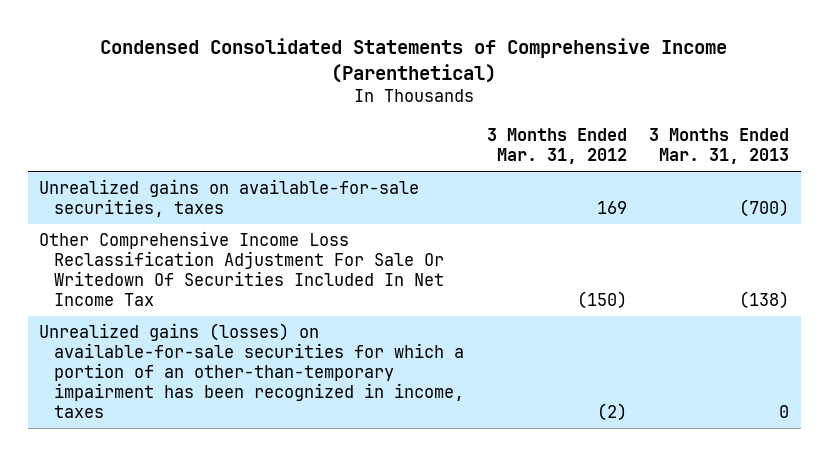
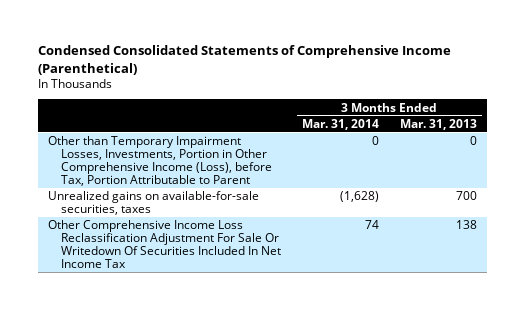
- | 3 Months Ended Mar. 31, 2012 | 3 Months Ended Mar. 31, 2013
+ | 3 Months Ended Mar. 31, 2014 | 3 Months Ended Mar. 31, 2013
- Unrealized gains on available-for-sale securities, taxes | 169 | (700)
- Other Comprehensive Income Loss Reclassification Adjustment For Sale Or Writedown Of Securities Included In Net Income Tax | (150) | (138)
- Unrealized gains (losses) on available-for-sale securities for which a portion of an other-than-temporary impairment has been recognized in income, taxes | (2) | 0
+ Other than Temporary Impairment Losses, Investments, Portion in Other Comprehensive Income (Loss), before Tax, Portion Attributable to Parent | 0 | 0
+ Unrealized gains on available-for-sale securities, taxes | (1,628) | 700
+ Other Comprehensive Income Loss Reclassification Adjustment For Sale Or Writedown Of Securities Included In Net Income Tax | 74 | 138

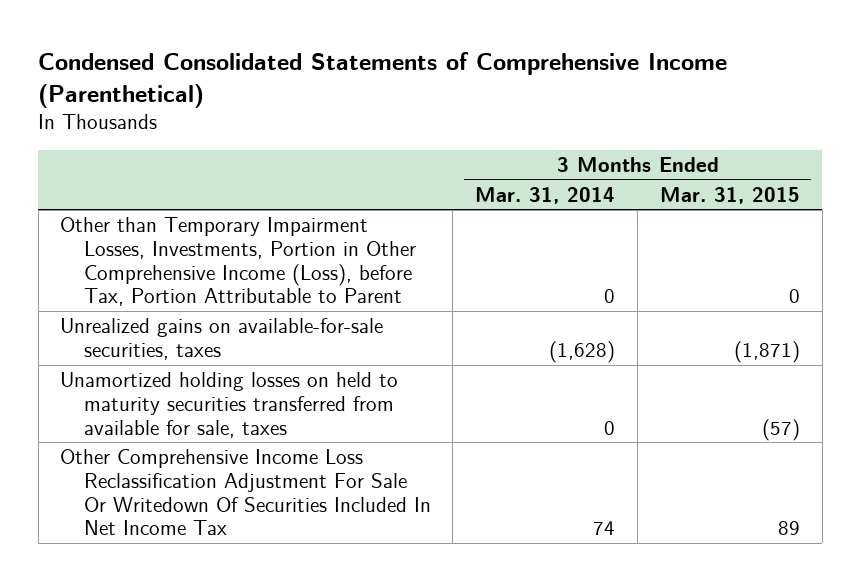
- | 3 Months Ended Mar. 31, 2014 | 3 Months Ended Mar. 31, 2013
+ | 3 Months Ended Mar. 31, 2014 | 3 Months Ended Mar. 31, 2015
+ Unamortized holding losses on held to maturity securities transferred from available for sale, taxes | 0 | (57)

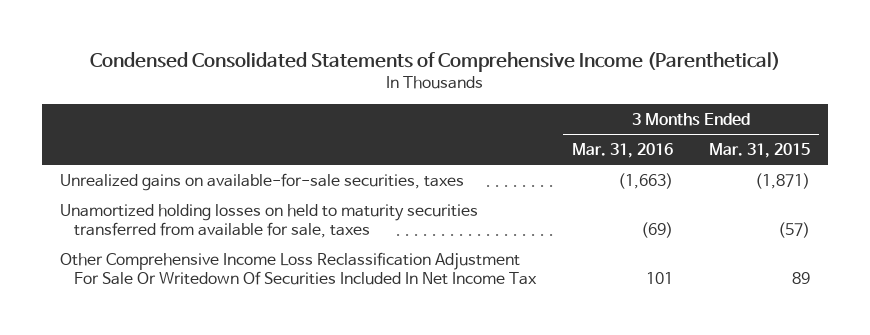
- | 3 Months Ended Mar. 31, 2014 | 3 Months Ended Mar. 31, 2015
+ | 3 Months Ended Mar. 31, 2016 | 3 Months Ended Mar. 31, 2015
- Other than Temporary Impairment Losses, Investments, Portion in Other Comprehensive Income (Loss), before Tax, Portion Attributable to Parent | 0 | 0

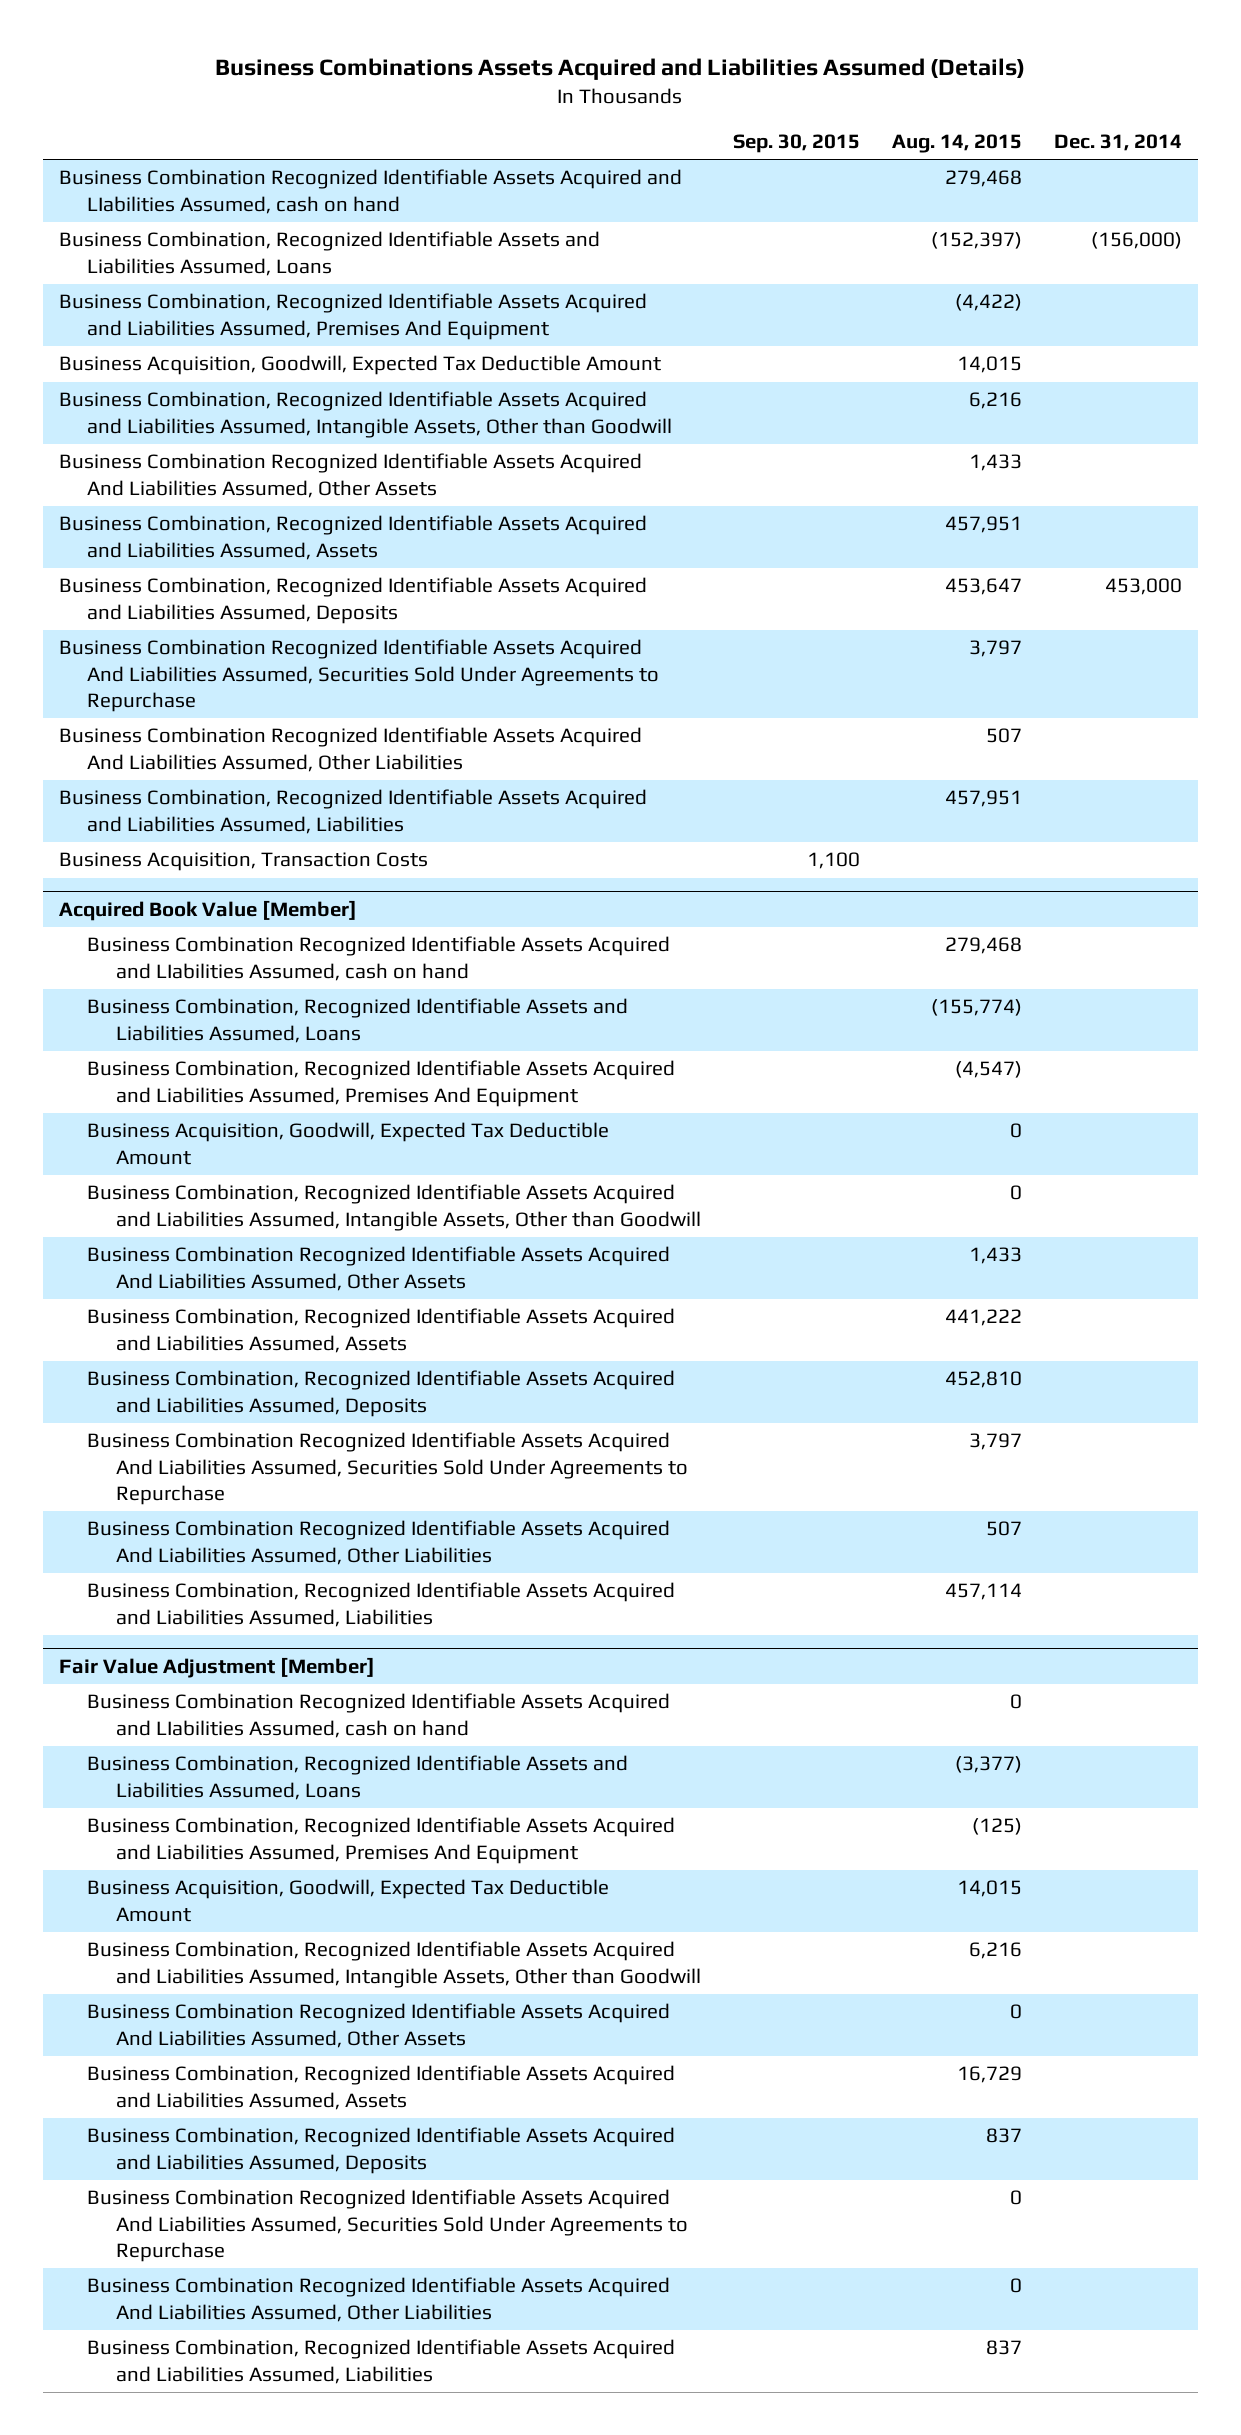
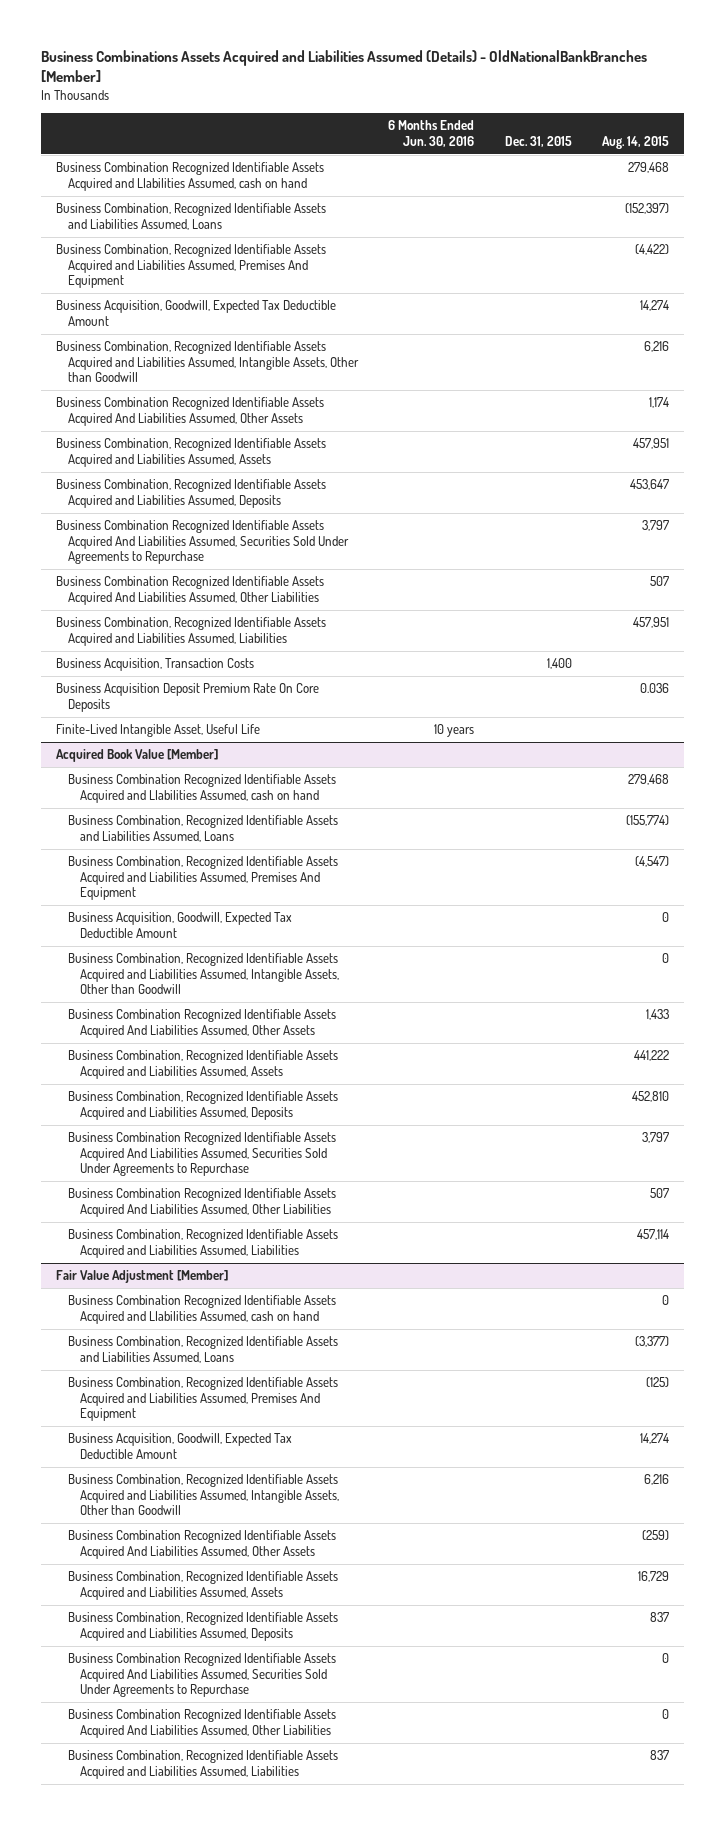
- Business Combinations Assets Acquired and Liabilities Assumed (Details)
+ Business Combinations Assets Acquired and Liabilities Assumed (Details) - OldNationalBankBranches [Member]
- | Sep. 30, 2015 | Aug. 14, 2015 | Dec. 31, 2014
+ | 6 Months Ended Jun. 30, 2016 | Dec. 31, 2015 | Aug. 14, 2015
- Business Acquisition, Goodwill, Expected Tax Deductible Amount | | 14,015 |
+ Business Acquisition, Goodwill, Expected Tax Deductible Amount | | | 14,274
- Business Combination Recognized Identifiable Assets Acquired And Liabilities Assumed, Other Assets | | 1,433 |
+ Business Combination Recognized Identifiable Assets Acquired And Liabilities Assumed, Other Assets | | | 1,174
+ Business Acquisition Deposit Premium Rate On Core Deposits | | | 0.036
+ Finite-Lived Intangible Asset, Useful Life | 10 years | |
@ Fair Value Adjustment [Member]
- Business Acquisition, Goodwill, Expected Tax Deductible Amount | | 14,015 |
+ Business Acquisition, Goodwill, Expected Tax Deductible Amount | | | 14,274
- Business Combination Recognized Identifiable Assets Acquired And Liabilities Assumed, Other Assets | | 0 |
+ Business Combination Recognized Identifiable Assets Acquired And Liabilities Assumed, Other Assets | | | (259)

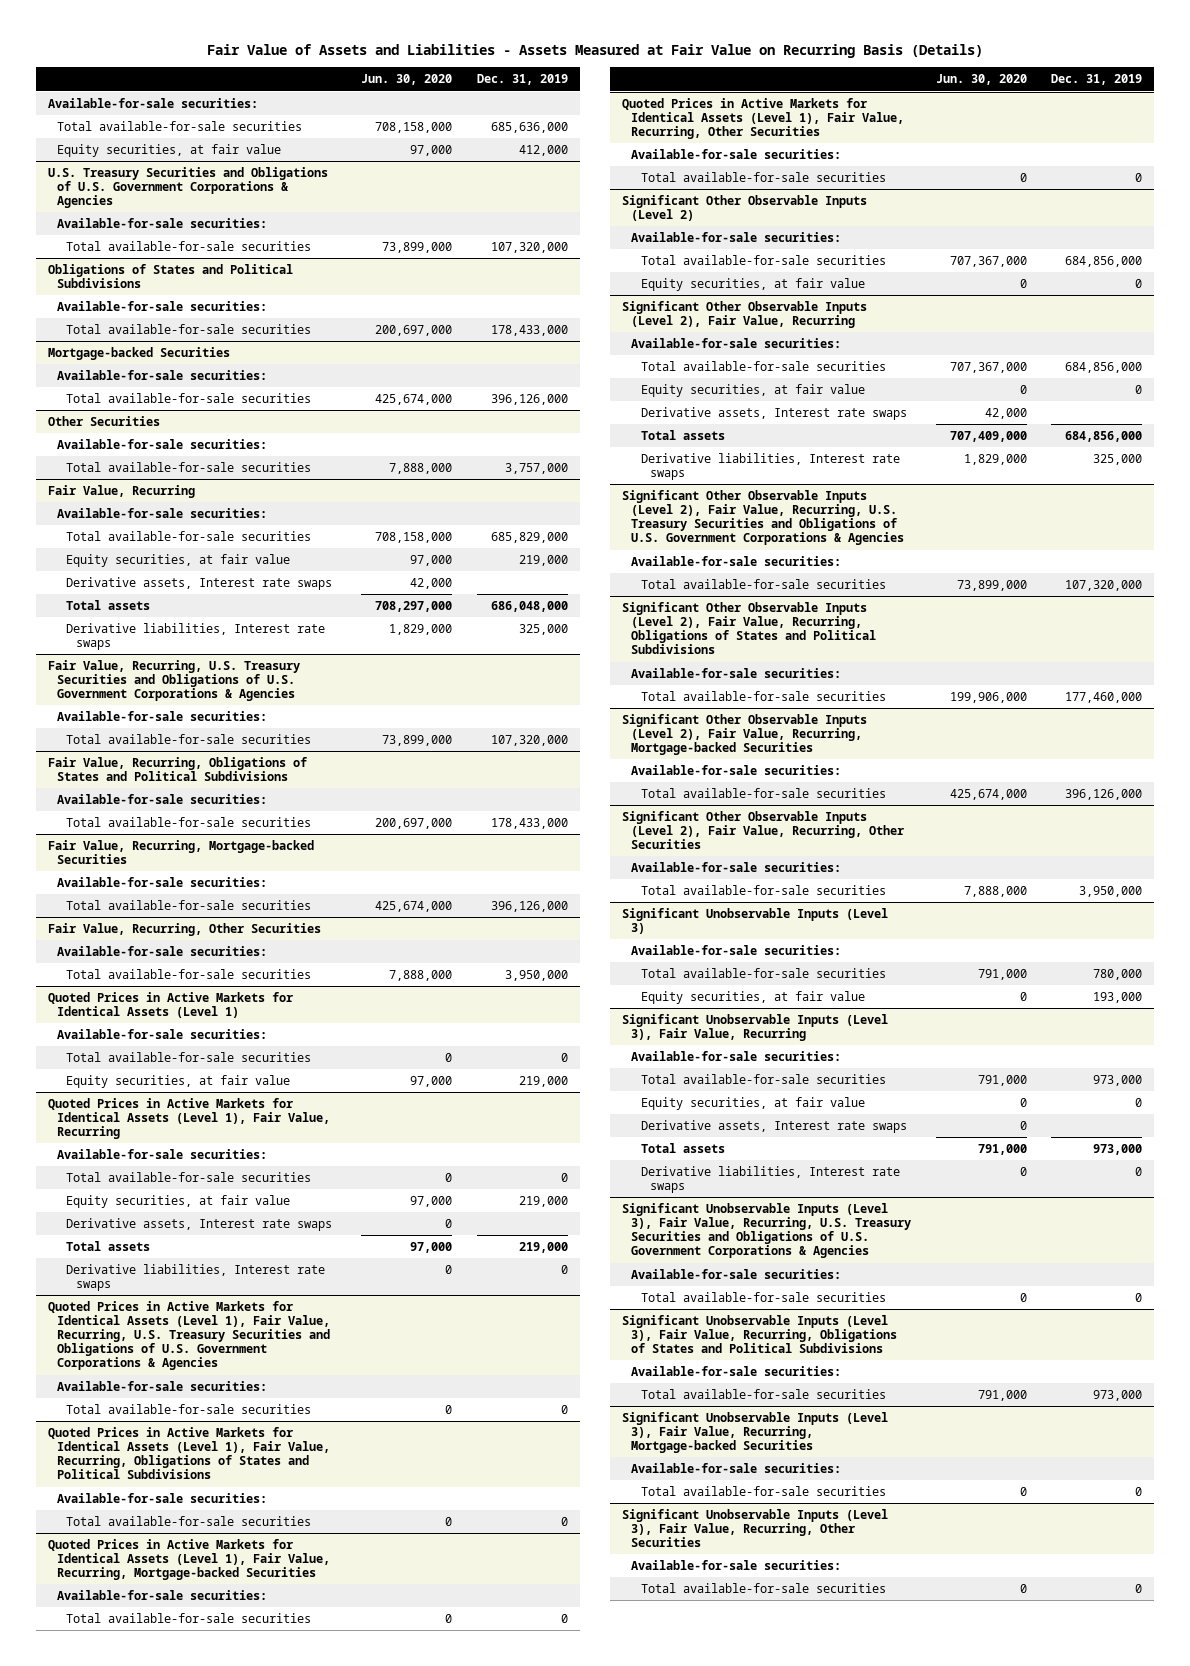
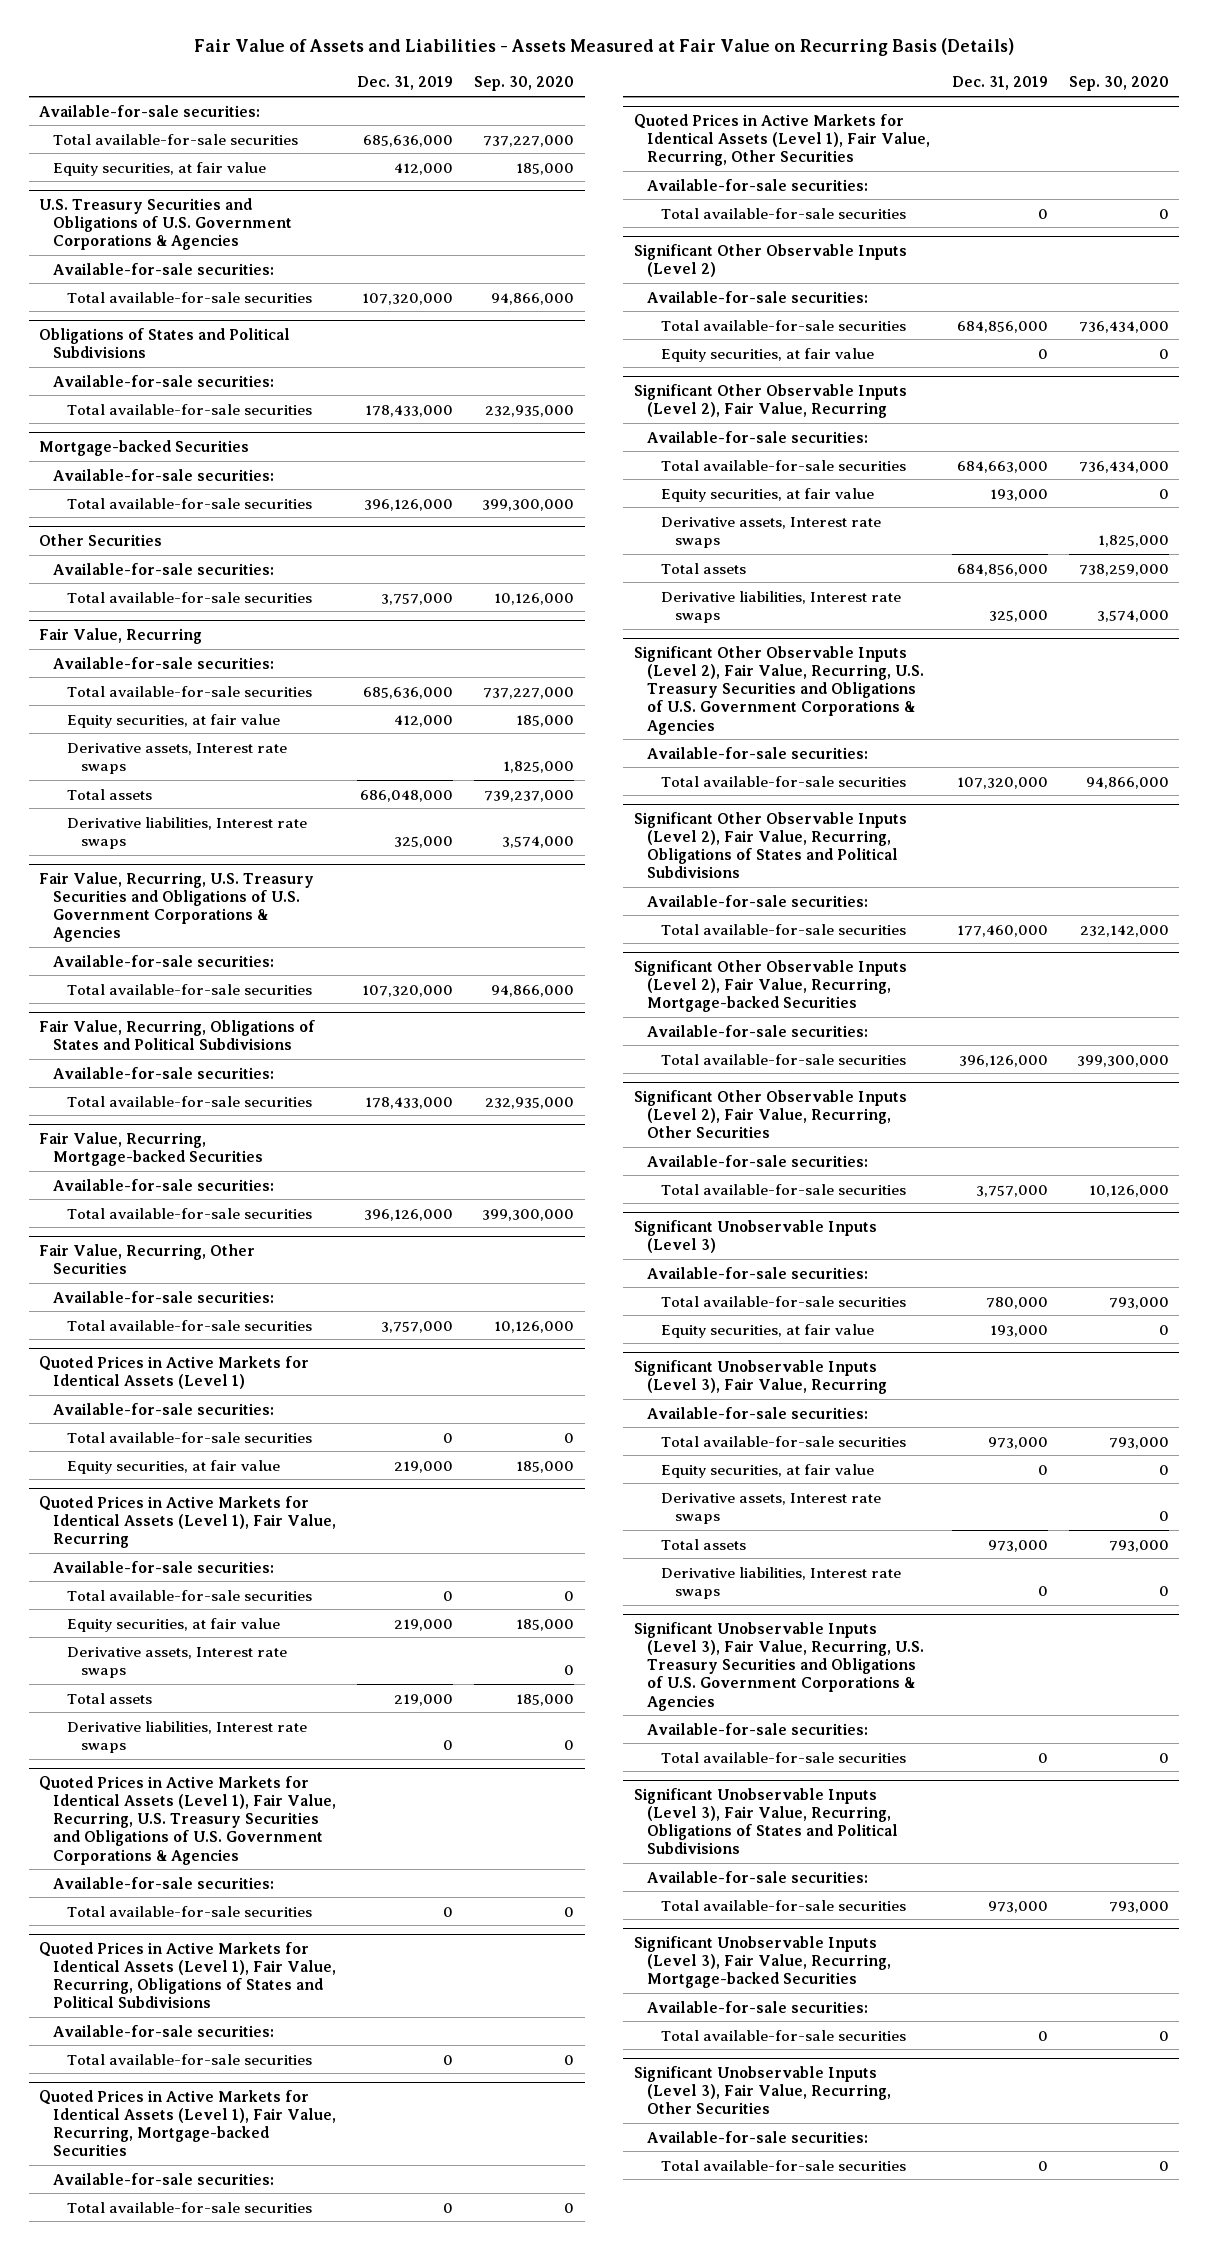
- | Jun. 30, 2020 | Dec. 31, 2019
+ | Dec. 31, 2019 | Sep. 30, 2020
@ Fair Value, Recurring
- Total available-for-sale securities | 708,158,000 | 685,829,000
- Equity securities, at fair value | 97,000 | 219,000
+ Total available-for-sale securities | 685,636,000 | 737,227,000
+ Equity securities, at fair value | 412,000 | 185,000
@ Fair Value, Recurring, Other Securities
- Total available-for-sale securities | 7,888,000 | 3,950,000
+ Total available-for-sale securities | 3,757,000 | 10,126,000
@ Significant Other Observable Inputs (Level 2), Fair Value, Recurring
- Total available-for-sale securities | 707,367,000 | 684,856,000
- Equity securities, at fair value | 0 | 0
+ Total available-for-sale securities | 684,663,000 | 736,434,000
+ Equity securities, at fair value | 193,000 | 0
@ Significant Other Observable Inputs (Level 2), Fair Value, Recurring, Other Securities
- Total available-for-sale securities | 7,888,000 | 3,950,000
+ Total available-for-sale securities | 3,757,000 | 10,126,000

